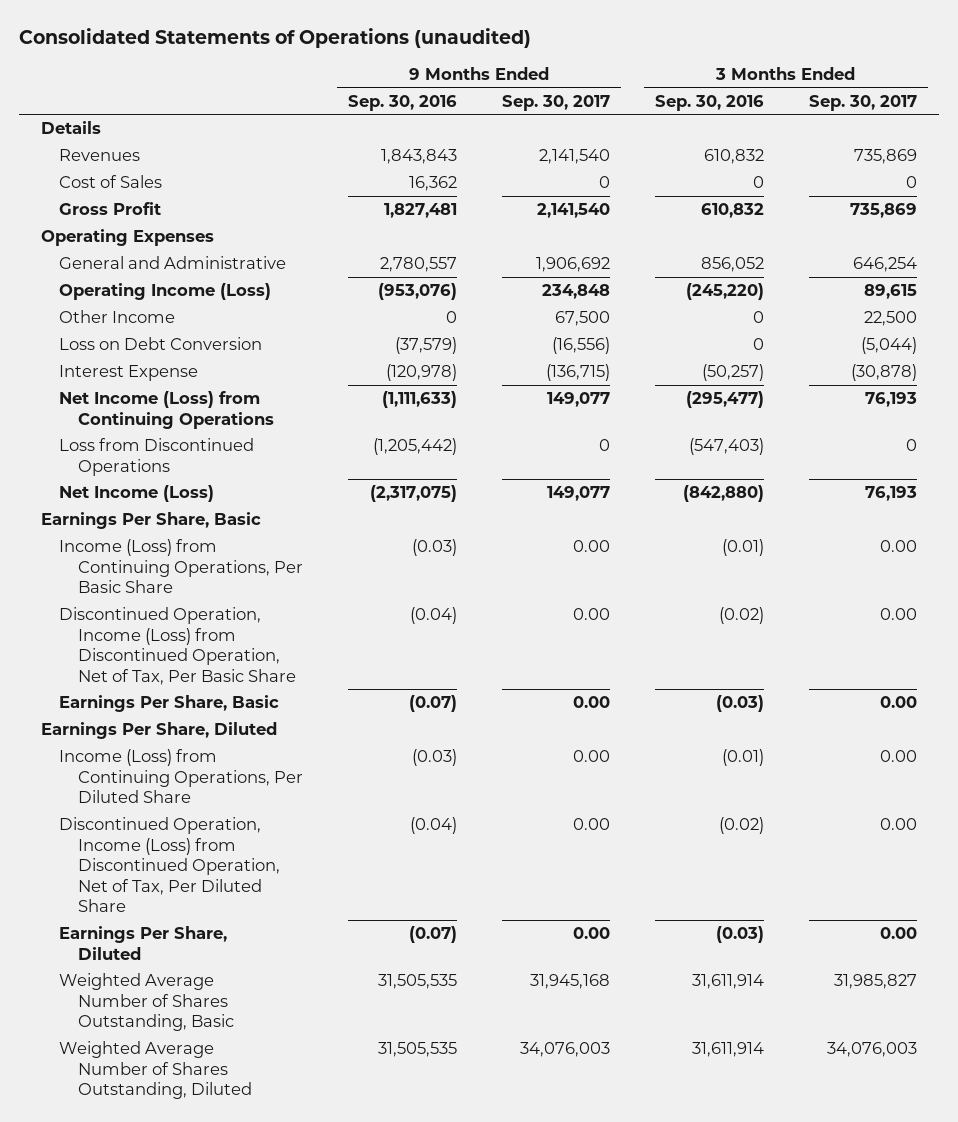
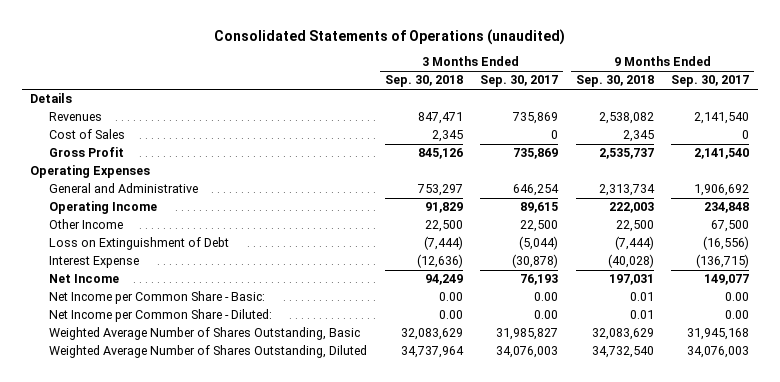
- | 9 Months Ended Sep. 30, 2016 | 9 Months Ended Sep. 30, 2017 | 3 Months Ended Sep. 30, 2016 | 3 Months Ended Sep. 30, 2017
+ | 3 Months Ended Sep. 30, 2018 | 3 Months Ended Sep. 30, 2017 | 9 Months Ended Sep. 30, 2018 | 9 Months Ended Sep. 30, 2017
- Operating Income (Loss) | (953,076) | 234,848 | (245,220) | 89,615
+ Operating Income | 91,829 | 89,615 | 222,003 | 234,848
- Loss on Debt Conversion | (37,579) | (16,556) | 0 | (5,044)
+ Loss on Extinguishment of Debt | (7,444) | (5,044) | (7,444) | (16,556)
- Net Income (Loss) from Continuing Operations | (1,111,633) | 149,077 | (295,477) | 76,193
- Loss from Discontinued Operations | (1,205,442) | 0 | (547,403) | 0
- Net Income (Loss) | (2,317,075) | 149,077 | (842,880) | 76,193
- Earnings Per Share, Basic
- Income (Loss) from Continuing Operations, Per Basic Share | (0.03) | 0.00 | (0.01) | 0.00
- Discontinued Operation, Income (Loss) from Discontinued Operation, Net of Tax, Per Basic Share | (0.04) | 0.00 | (0.02) | 0.00
- Earnings Per Share, Basic | (0.07) | 0.00 | (0.03) | 0.00
- Earnings Per Share, Diluted
- Income (Loss) from Continuing Operations, Per Diluted Share | (0.03) | 0.00 | (0.01) | 0.00
- Discontinued Operation, Income (Loss) from Discontinued Operation, Net of Tax, Per Diluted Share | (0.04) | 0.00 | (0.02) | 0.00
- Earnings Per Share, Diluted | (0.07) | 0.00 | (0.03) | 0.00
+ Net Income | 94,249 | 76,193 | 197,031 | 149,077
+ Net Income per Common Share - Basic: | 0.00 | 0.00 | 0.01 | 0.00
+ Net Income per Common Share - Diluted: | 0.00 | 0.00 | 0.01 | 0.00

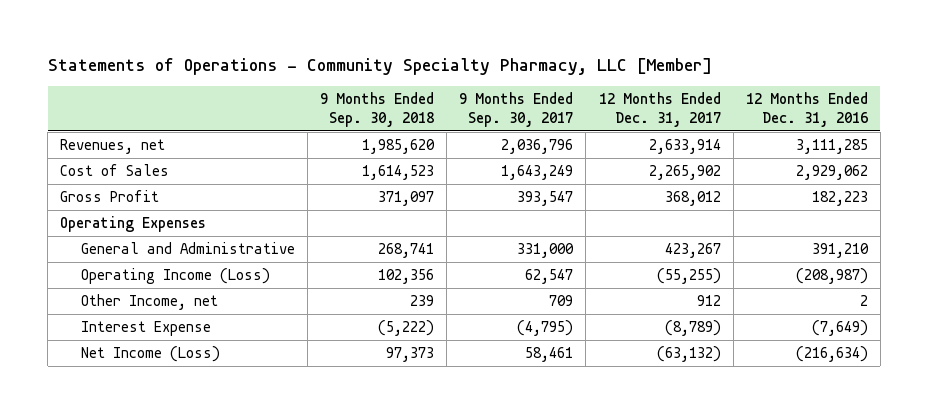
- Consolidated Statements of Operations (unaudited)
+ Statements of Operations - Community Specialty Pharmacy, LLC [Member]
- | 3 Months Ended Sep. 30, 2018 | 3 Months Ended Sep. 30, 2017 | 9 Months Ended Sep. 30, 2018 | 9 Months Ended Sep. 30, 2017
+ | 9 Months Ended Sep. 30, 2018 | 9 Months Ended Sep. 30, 2017 | 12 Months Ended Dec. 31, 2017 | 12 Months Ended Dec. 31, 2016
- Details
- Revenues | 847,471 | 735,869 | 2,538,082 | 2,141,540
- Cost of Sales | 2,345 | 0 | 2,345 | 0
- Gross Profit | 845,126 | 735,869 | 2,535,737 | 2,141,540
+ Revenues, net | 1,985,620 | 2,036,796 | 2,633,914 | 3,111,285
+ Cost of Sales | 1,614,523 | 1,643,249 | 2,265,902 | 2,929,062
+ Gross Profit | 371,097 | 393,547 | 368,012 | 182,223
- General and Administrative | 753,297 | 646,254 | 2,313,734 | 1,906,692
- Operating Income | 91,829 | 89,615 | 222,003 | 234,848
- Other Income | 22,500 | 22,500 | 22,500 | 67,500
- Loss on Extinguishment of Debt | (7,444) | (5,044) | (7,444) | (16,556)
- Interest Expense | (12,636) | (30,878) | (40,028) | (136,715)
- Net Income | 94,249 | 76,193 | 197,031 | 149,077
- Net Income per Common Share - Basic: | 0.00 | 0.00 | 0.01 | 0.00
- Net Income per Common Share - Diluted: | 0.00 | 0.00 | 0.01 | 0.00
- Weighted Average Number of Shares Outstanding, Basic | 32,083,629 | 31,985,827 | 32,083,629 | 31,945,168
- Weighted Average Number of Shares Outstanding, Diluted | 34,737,964 | 34,076,003 | 34,732,540 | 34,076,003
+ General and Administrative | 268,741 | 331,000 | 423,267 | 391,210
+ Operating Income (Loss) | 102,356 | 62,547 | (55,255) | (208,987)
+ Other Income, net | 239 | 709 | 912 | 2
+ Interest Expense | (5,222) | (4,795) | (8,789) | (7,649)
+ Net Income (Loss) | 97,373 | 58,461 | (63,132) | (216,634)

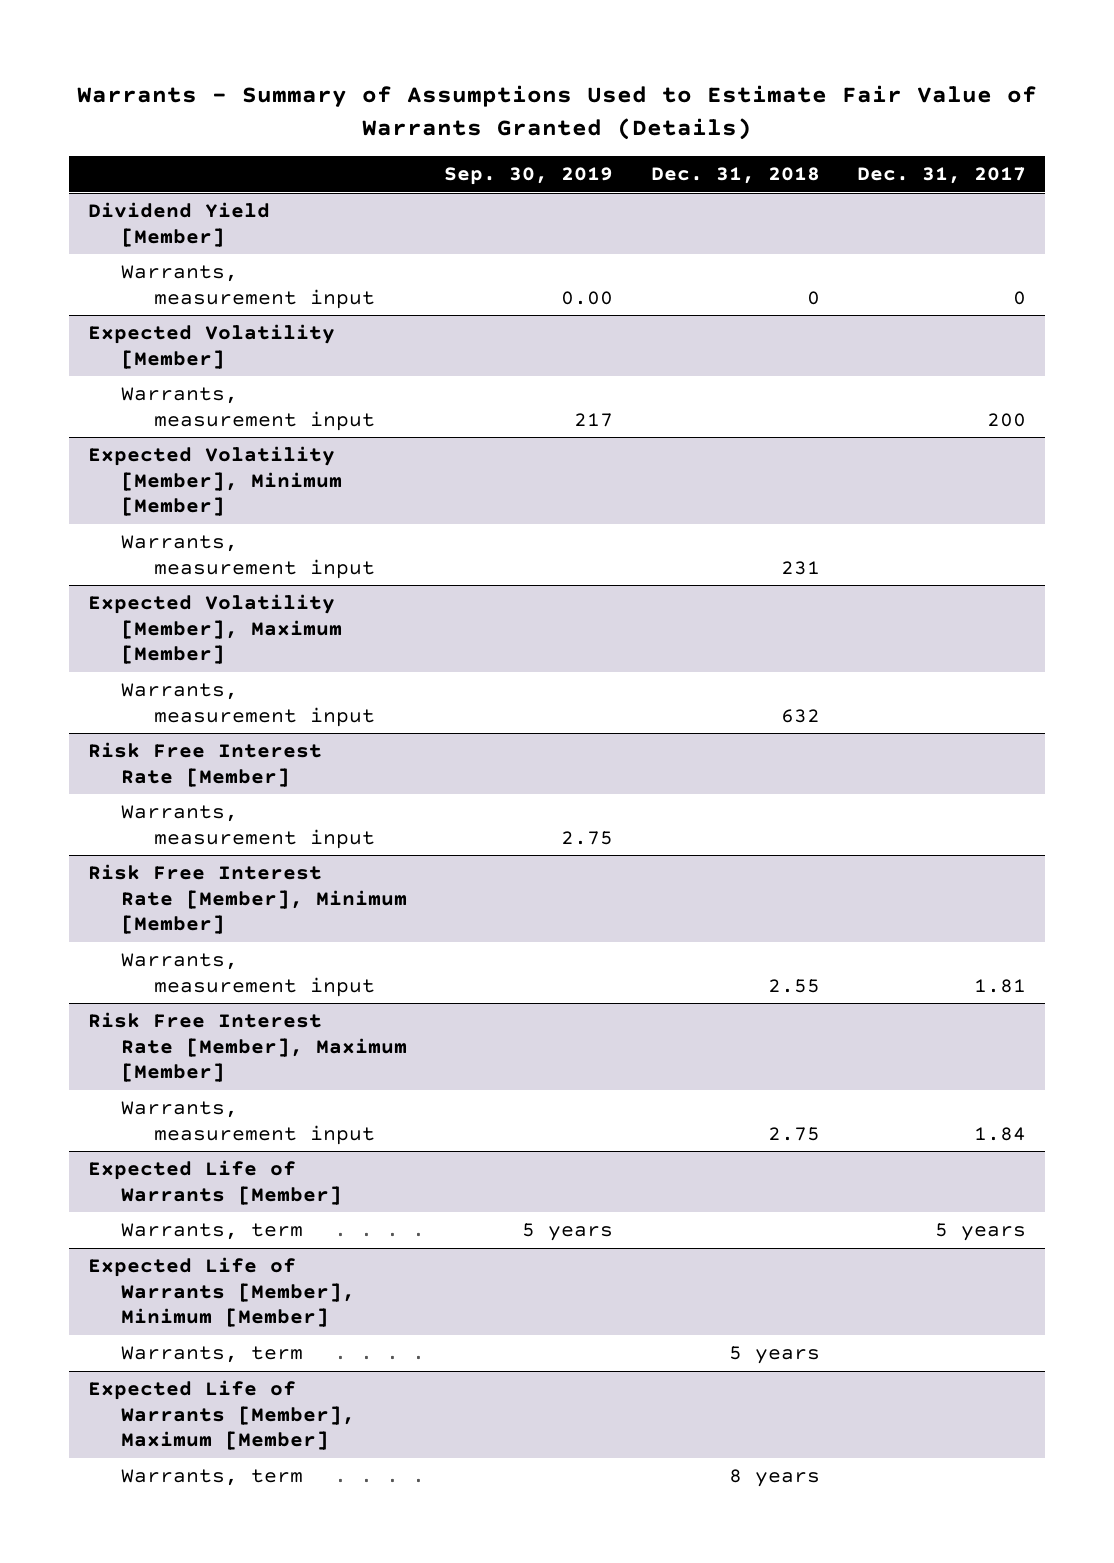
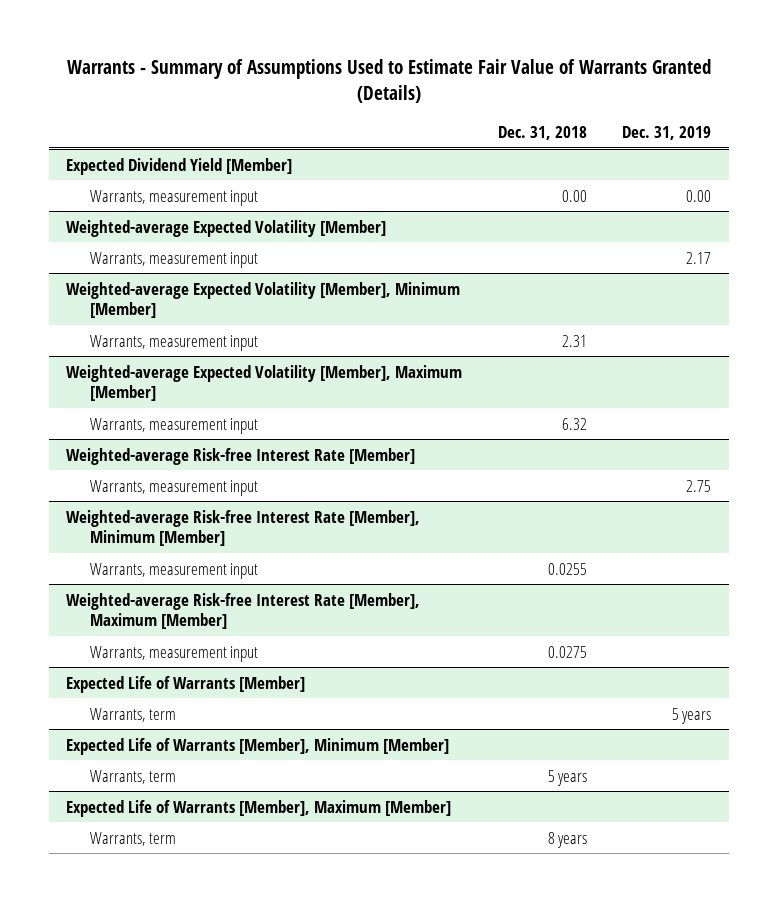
- | Sep. 30, 2019 | Dec. 31, 2018 | Dec. 31, 2017
+ | Dec. 31, 2018 | Dec. 31, 2019
- Dividend Yield [Member]
- Warrants, measurement input | 0.00 | 0 | 0
- Expected Volatility [Member]
+ Expected Dividend Yield [Member]
+ Warrants, measurement input | 0.00 | 0.00
+ Weighted-average Expected Volatility [Member]
- Expected Volatility [Member], Minimum [Member]
- Warrants, measurement input | | 231 |
- Expected Volatility [Member], Maximum [Member]
- Warrants, measurement input | | 632 |
- Risk Free Interest Rate [Member]
+ Weighted-average Expected Volatility [Member], Minimum [Member]
+ Warrants, measurement input | 2.31 |
+ Weighted-average Expected Volatility [Member], Maximum [Member]
+ Warrants, measurement input | 6.32 |
+ Weighted-average Risk-free Interest Rate [Member]
- Risk Free Interest Rate [Member], Minimum [Member]
- Warrants, measurement input | | 2.55 | 1.81
- Risk Free Interest Rate [Member], Maximum [Member]
- Warrants, measurement input | | 2.75 | 1.84
+ Weighted-average Risk-free Interest Rate [Member], Minimum [Member]
+ Warrants, measurement input | 0.0255 |
+ Weighted-average Risk-free Interest Rate [Member], Maximum [Member]
+ Warrants, measurement input | 0.0275 |

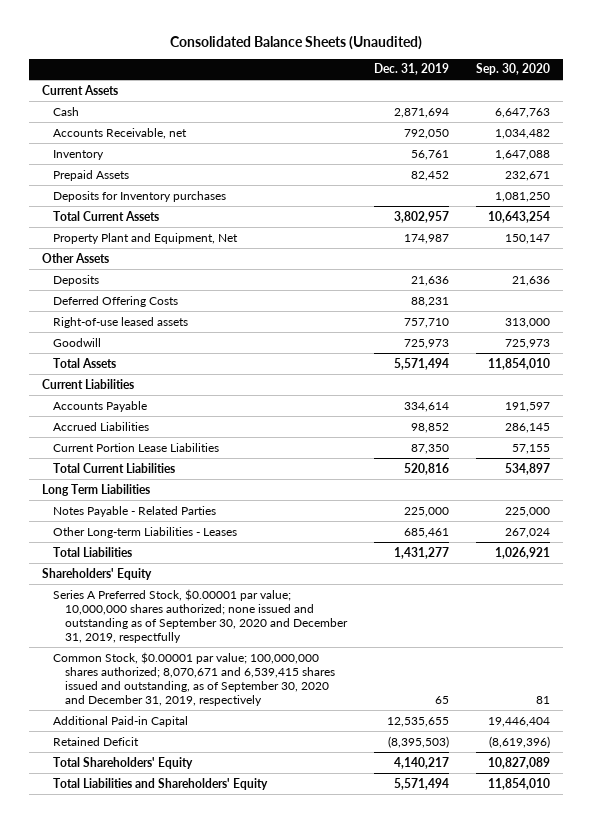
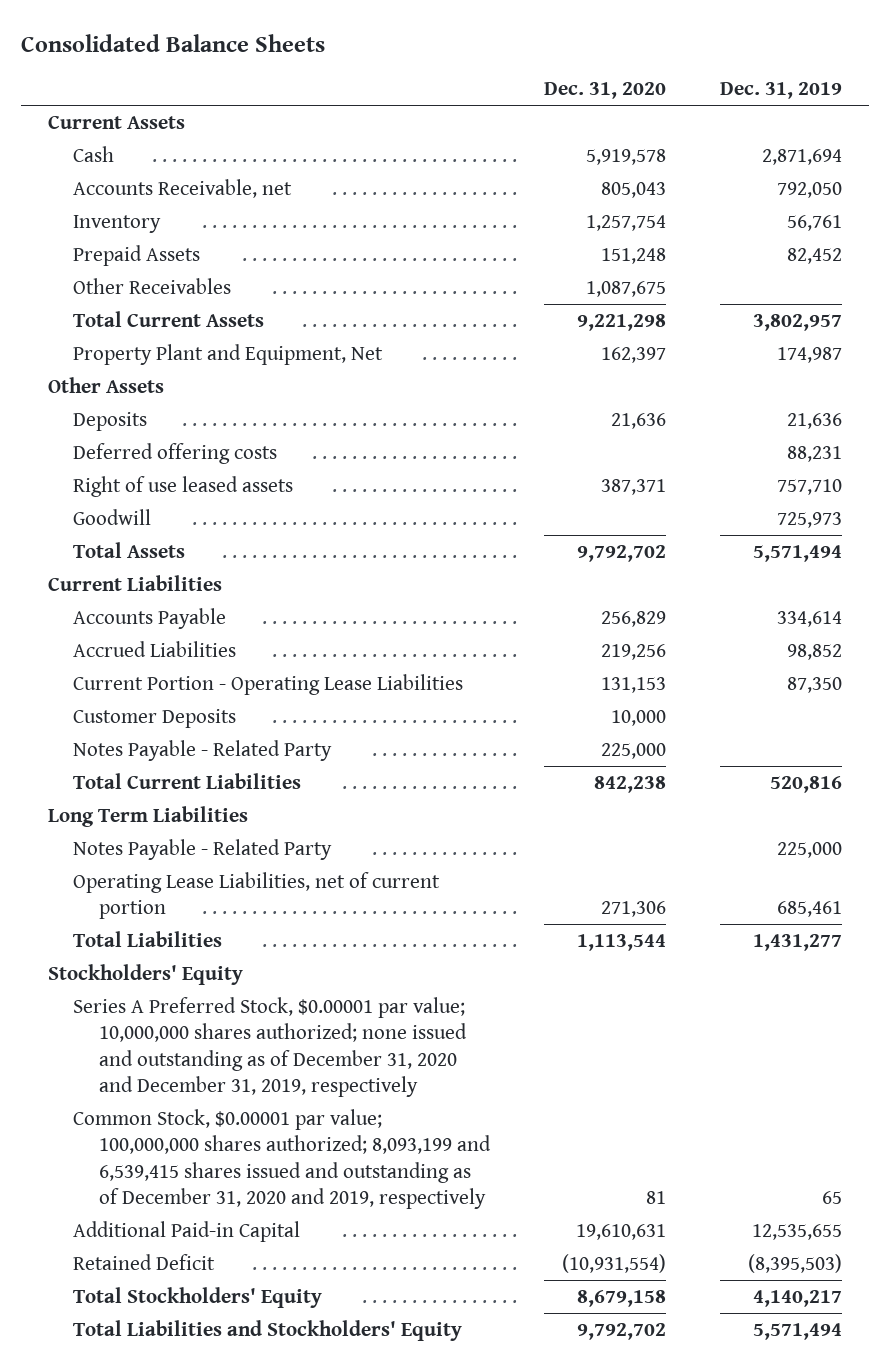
- Consolidated Balance Sheets (Unaudited)
+ Consolidated Balance Sheets
- | Dec. 31, 2019 | Sep. 30, 2020
+ | Dec. 31, 2020 | Dec. 31, 2019
- Deposits for Inventory purchases | | 1,081,250
+ Other Receivables | 1,087,675 |
- Deferred Offering Costs | 88,231 |
- Right-of-use leased assets | 757,710 | 313,000
+ Deferred offering costs | | 88,231
+ Right of use leased assets | 387,371 | 757,710
- Current Portion Lease Liabilities | 87,350 | 57,155
+ Current Portion - Operating Lease Liabilities | 131,153 | 87,350
+ Customer Deposits | 10,000 |
+ Notes Payable - Related Party | 225,000 |
- Notes Payable - Related Parties | 225,000 | 225,000
- Other Long-term Liabilities - Leases | 685,461 | 267,024
+ Notes Payable - Related Party | | 225,000
+ Operating Lease Liabilities, net of current portion | 271,306 | 685,461
- Shareholders' Equity
- Series A Preferred Stock, $0.00001 par value; 10,000,000 shares authorized; none issued and outstanding as of September 30, 2020 and December 31, 2019, respectfully
- Common Stock, $0.00001 par value; 100,000,000 shares authorized; 8,070,671 and 6,539,415 shares issued and outstanding, as of September 30, 2020 and December 31, 2019, respectively | 65 | 81
+ Stockholders' Equity
+ Series A Preferred Stock, $0.00001 par value; 10,000,000 shares authorized; none issued and outstanding as of December 31, 2020 and December 31, 2019, respectively
+ Common Stock, $0.00001 par value; 100,000,000 shares authorized; 8,093,199 and 6,539,415 shares issued and outstanding as of December 31, 2020 and 2019, respectively | 81 | 65
- Total Shareholders' Equity | 4,140,217 | 10,827,089
- Total Liabilities and Shareholders' Equity | 5,571,494 | 11,854,010
+ Total Stockholders' Equity | 8,679,158 | 4,140,217
+ Total Liabilities and Stockholders' Equity | 9,792,702 | 5,571,494

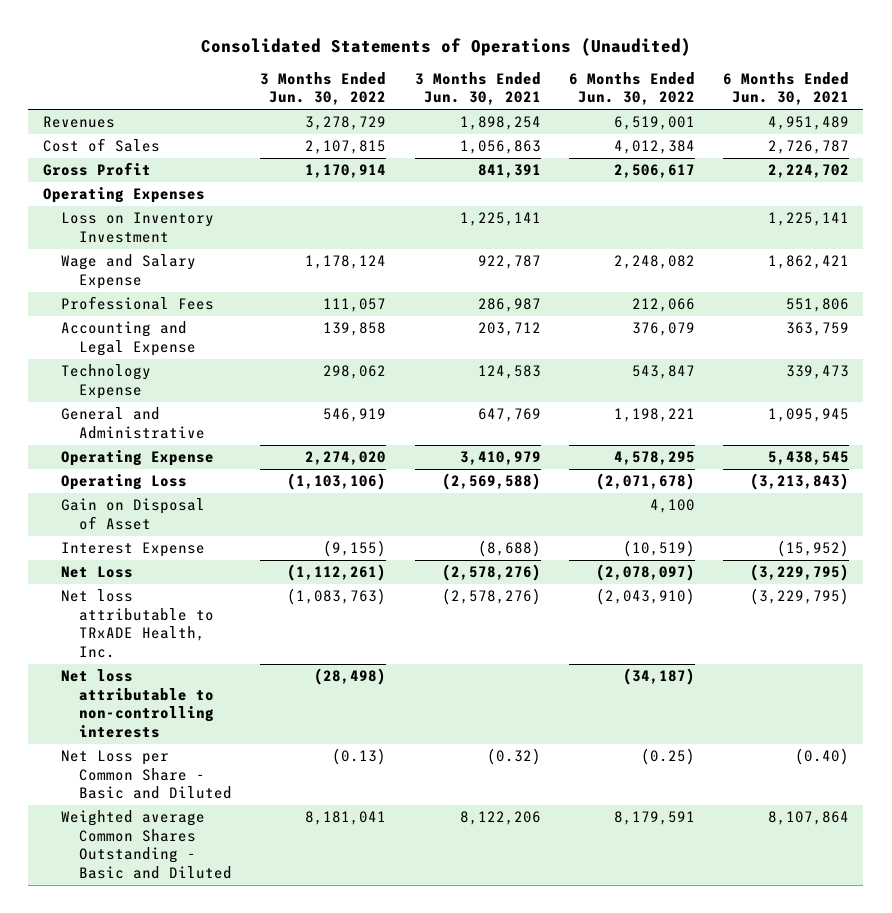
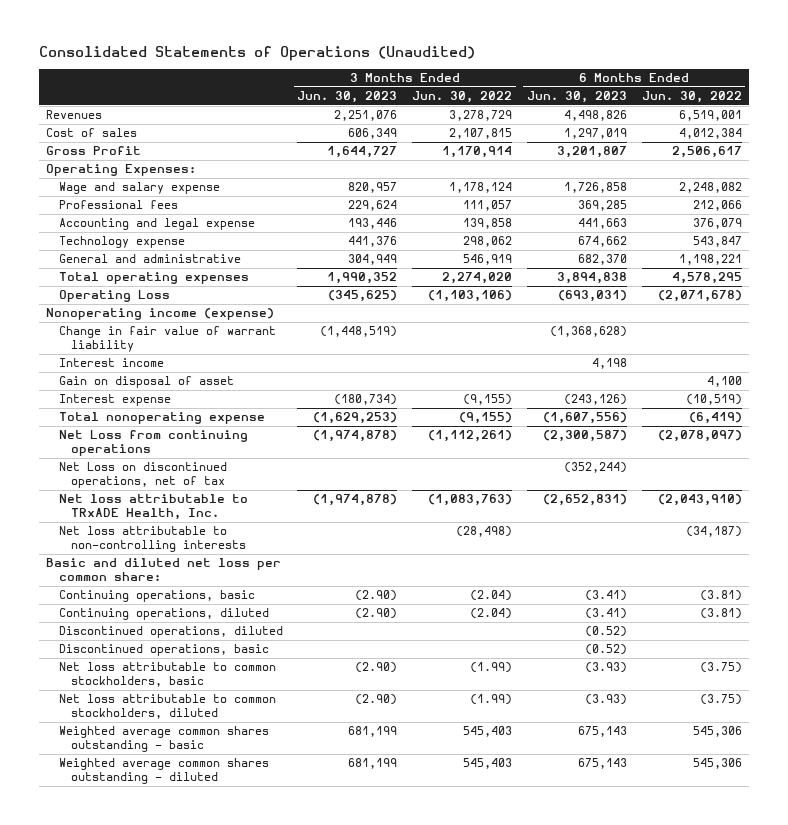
- | 3 Months Ended Jun. 30, 2022 | 3 Months Ended Jun. 30, 2021 | 6 Months Ended Jun. 30, 2022 | 6 Months Ended Jun. 30, 2021
+ | 3 Months Ended Jun. 30, 2023 | 3 Months Ended Jun. 30, 2022 | 6 Months Ended Jun. 30, 2023 | 6 Months Ended Jun. 30, 2022
- Cost of Sales | 2,107,815 | 1,056,863 | 4,012,384 | 2,726,787
+ Cost of sales | 606,349 | 2,107,815 | 1,297,019 | 4,012,384
- Operating Expenses
- Loss on Inventory Investment | | 1,225,141 | | 1,225,141
- Wage and Salary Expense | 1,178,124 | 922,787 | 2,248,082 | 1,862,421
- Professional Fees | 111,057 | 286,987 | 212,066 | 551,806
- Accounting and Legal Expense | 139,858 | 203,712 | 376,079 | 363,759
- Technology Expense | 298,062 | 124,583 | 543,847 | 339,473
- General and Administrative | 546,919 | 647,769 | 1,198,221 | 1,095,945
- Operating Expense | 2,274,020 | 3,410,979 | 4,578,295 | 5,438,545
+ Operating Expenses:
+ Wage and salary expense | 820,957 | 1,178,124 | 1,726,858 | 2,248,082
+ Professional fees | 229,624 | 111,057 | 369,285 | 212,066
+ Accounting and legal expense | 193,446 | 139,858 | 441,663 | 376,079
+ Technology expense | 441,376 | 298,062 | 674,662 | 543,847
+ General and administrative | 304,949 | 546,919 | 682,370 | 1,198,221
+ Total operating expenses | 1,990,352 | 2,274,020 | 3,894,838 | 4,578,295
- Gain on Disposal of Asset | | | 4,100 |
- Interest Expense | (9,155) | (8,688) | (10,519) | (15,952)
- Net Loss | (1,112,261) | (2,578,276) | (2,078,097) | (3,229,795)
+ Nonoperating income (expense)
+ Change in fair value of warrant liability | (1,448,519) | | (1,368,628) |
+ Interest income | | | 4,198 |
+ Gain on disposal of asset | | | | 4,100
+ Interest expense | (180,734) | (9,155) | (243,126) | (10,519)
+ Total nonoperating expense | (1,629,253) | (9,155) | (1,607,556) | (6,419)
+ Net Loss from continuing operations | (1,974,878) | (1,112,261) | (2,300,587) | (2,078,097)
+ Net Loss on discontinued operations, net of tax | | | (352,244) |
- Net Loss per Common Share - Basic and Diluted | (0.13) | (0.32) | (0.25) | (0.40)
- Weighted average Common Shares Outstanding - Basic and Diluted | 8,181,041 | 8,122,206 | 8,179,591 | 8,107,864
+ Basic and diluted net loss per common share:
+ Continuing operations, basic | (2.90) | (2.04) | (3.41) | (3.81)
+ Continuing operations, diluted | (2.90) | (2.04) | (3.41) | (3.81)
+ Discontinued operations, diluted | | | (0.52) |
+ Discontinued operations, basic | | | (0.52) |
+ Net loss attributable to common stockholders, basic | (2.90) | (1.99) | (3.93) | (3.75)
+ Net loss attributable to common stockholders, diluted | (2.90) | (1.99) | (3.93) | (3.75)
+ Weighted average common shares outstanding - basic | 681,199 | 545,403 | 675,143 | 545,306
+ Weighted average common shares outstanding - diluted | 681,199 | 545,403 | 675,143 | 545,306

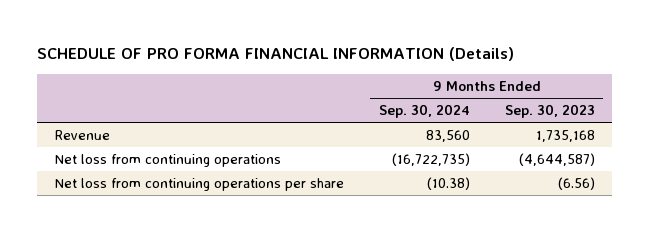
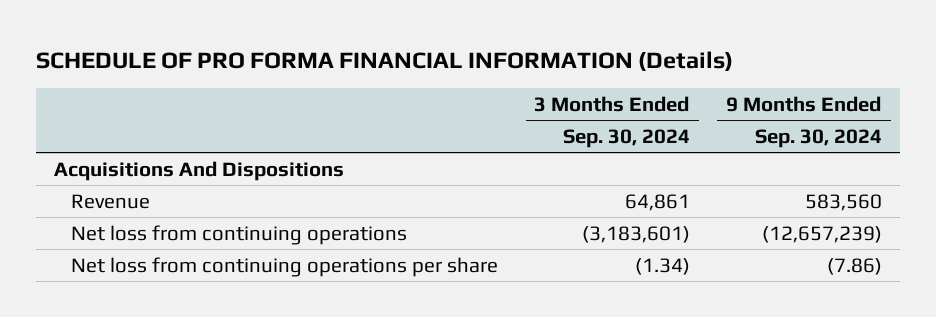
- | 9 Months Ended Sep. 30, 2024 | 9 Months Ended Sep. 30, 2023
+ | 3 Months Ended Sep. 30, 2024 | 9 Months Ended Sep. 30, 2024
- Revenue | 83,560 | 1,735,168
- Net loss from continuing operations | (16,722,735) | (4,644,587)
- Net loss from continuing operations per share | (10.38) | (6.56)
+ Acquisitions And Dispositions
+ Revenue | 64,861 | 583,560
+ Net loss from continuing operations | (3,183,601) | (12,657,239)
+ Net loss from continuing operations per share | (1.34) | (7.86)

